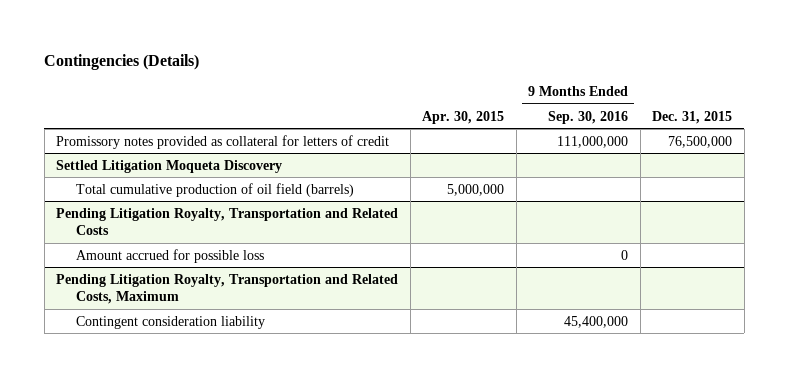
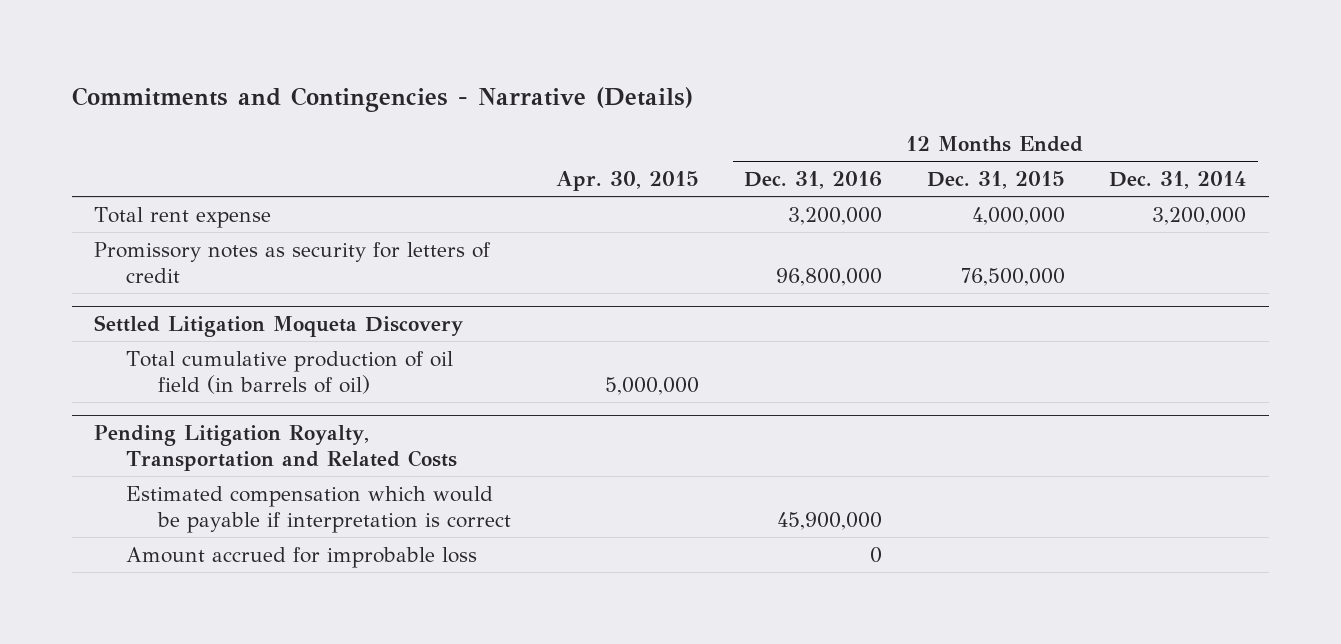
- Contingencies (Details)
+ Commitments and Contingencies - Narrative (Details)
- | Apr. 30, 2015 | 9 Months Ended Sep. 30, 2016 | Dec. 31, 2015
+ | Apr. 30, 2015 | 12 Months Ended Dec. 31, 2016 | 12 Months Ended Dec. 31, 2015 | 12 Months Ended Dec. 31, 2014
- Promissory notes provided as collateral for letters of credit | | 111,000,000 | 76,500,000
+ Total rent expense | | 3,200,000 | 4,000,000 | 3,200,000
+ Promissory notes as security for letters of credit | | 96,800,000 | 76,500,000 |
@ Settled Litigation Moqueta Discovery
- Total cumulative production of oil field (barrels) | 5,000,000 | |
+ Total cumulative production of oil field (in barrels of oil) | 5,000,000 | | |
@ Pending Litigation Royalty, Transportation and Related Costs
- Amount accrued for possible loss | | 0 |
- Pending Litigation Royalty, Transportation and Related Costs, Maximum
- Contingent consideration liability | | 45,400,000 |
@ Pending Litigation Royalty, Transportation and Related Costs
+ Estimated compensation which would be payable if interpretation is correct | | 45,900,000 | |
+ Amount accrued for improbable loss | | 0 | |

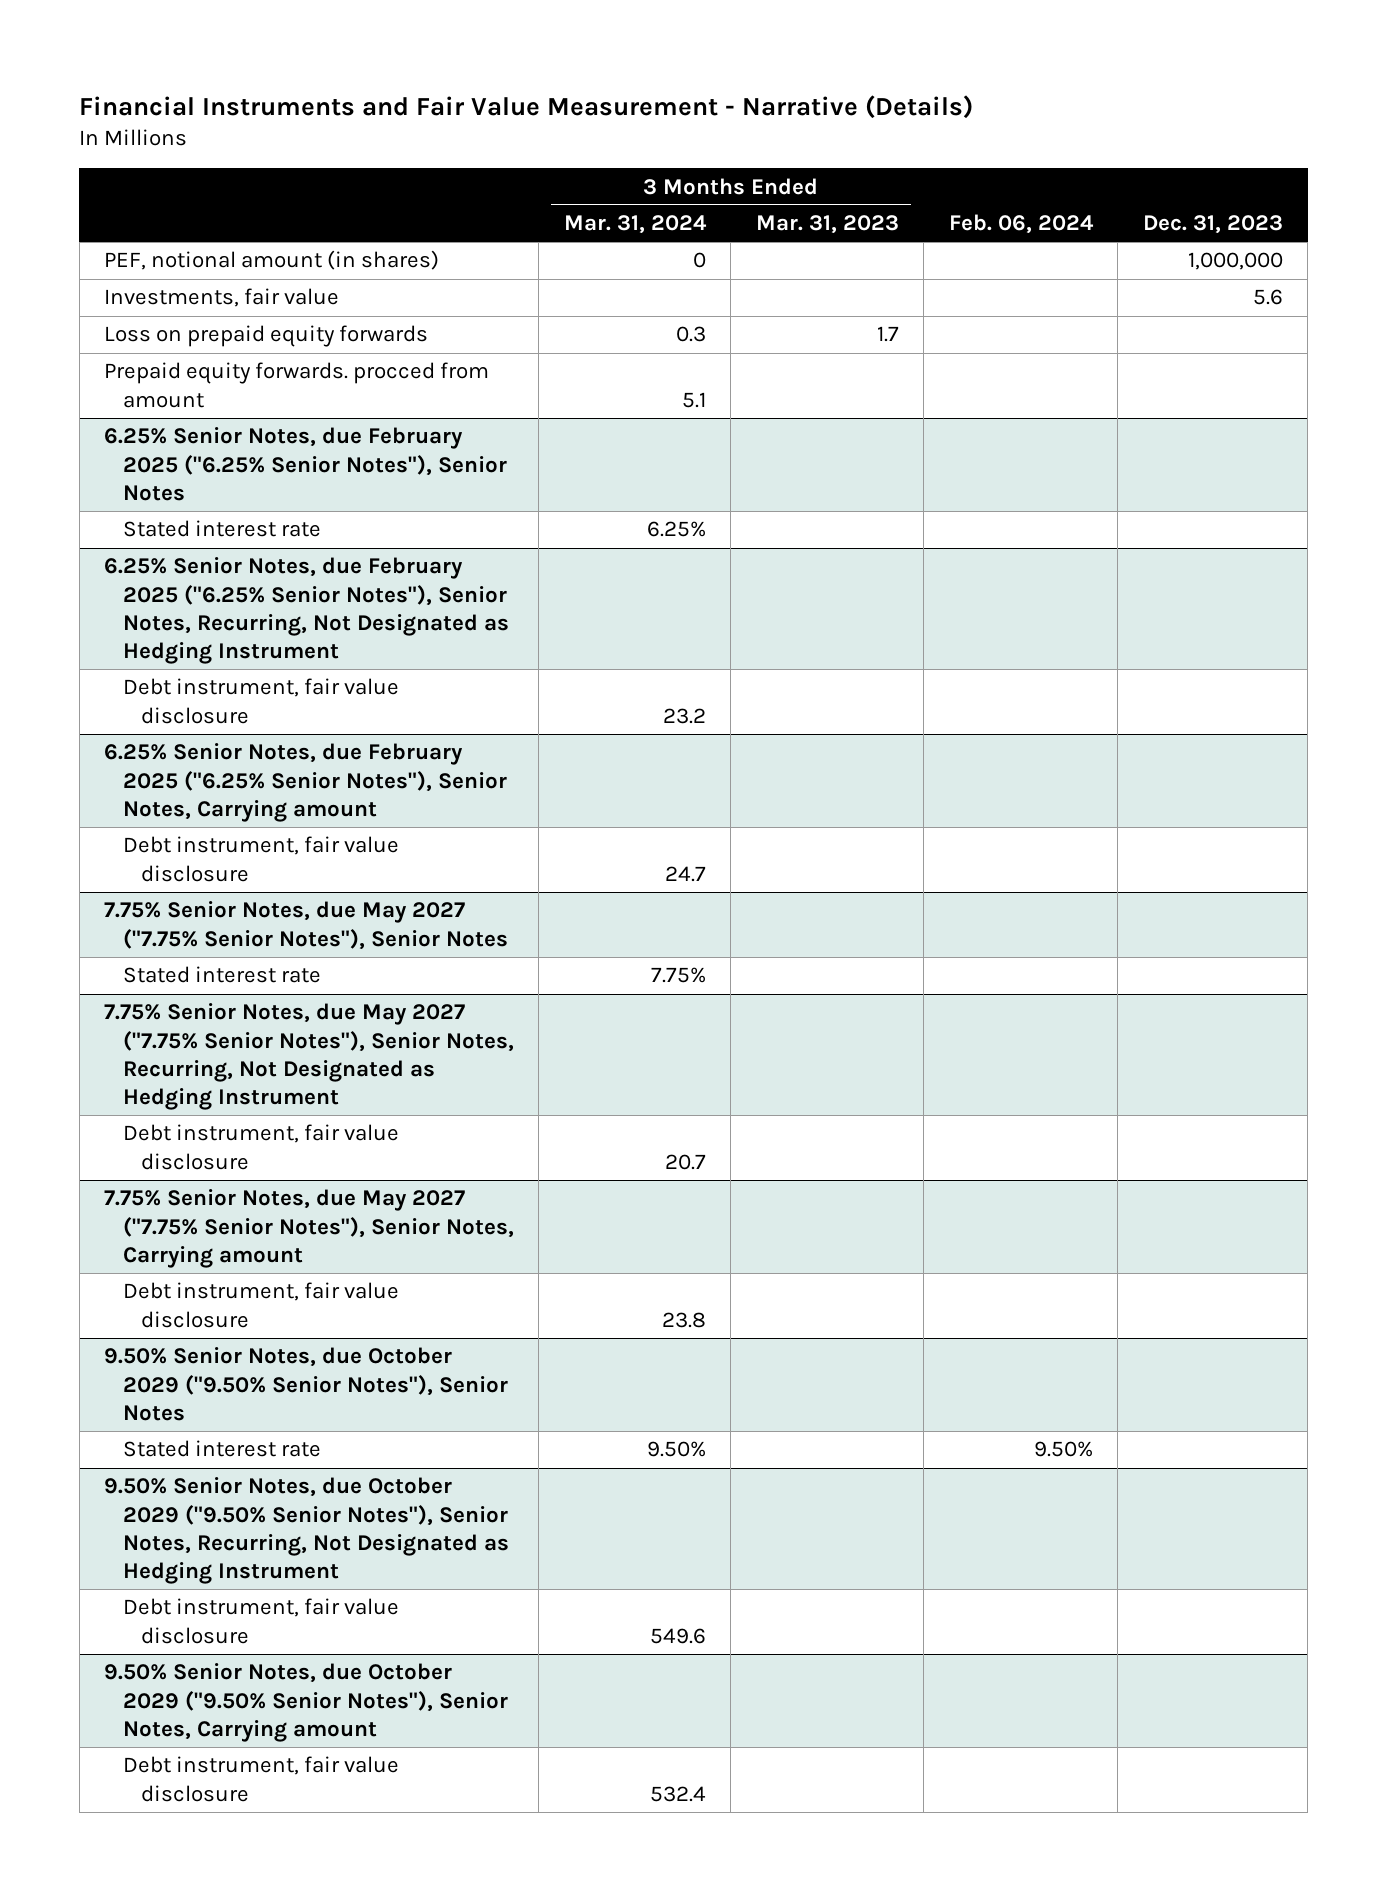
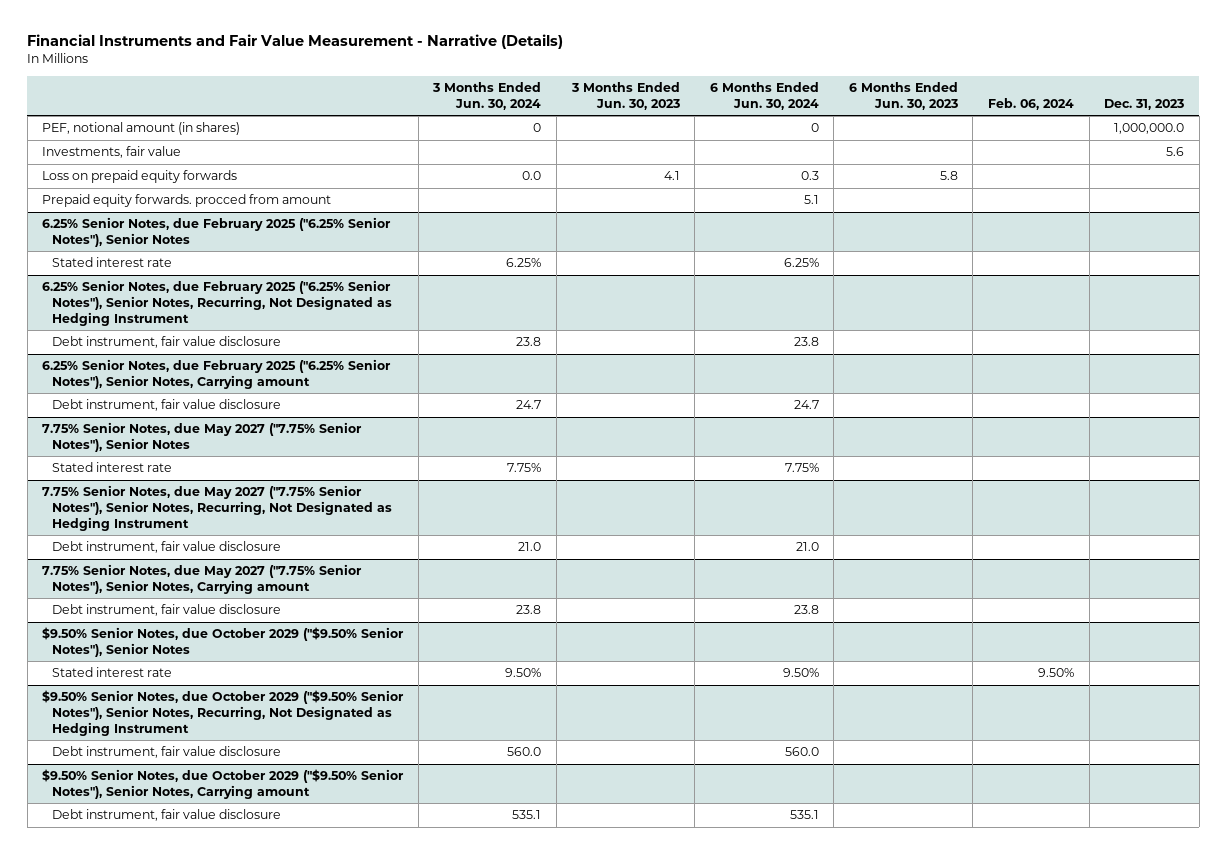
- | 3 Months Ended Mar. 31, 2024 | 3 Months Ended Mar. 31, 2023 | Feb. 06, 2024 | Dec. 31, 2023
+ | 3 Months Ended Jun. 30, 2024 | 3 Months Ended Jun. 30, 2023 | 6 Months Ended Jun. 30, 2024 | 6 Months Ended Jun. 30, 2023 | Feb. 06, 2024 | Dec. 31, 2023
- PEF, notional amount (in shares) | 0 | | | 1,000,000
+ PEF, notional amount (in shares) | 0 | | 0 | | | 1,000,000.0
- 9.50% Senior Notes, due October 2029 ("9.50% Senior Notes"), Senior Notes
+ $9.50% Senior Notes, due October 2029 ("$9.50% Senior Notes"), Senior Notes
- 9.50% Senior Notes, due October 2029 ("9.50% Senior Notes"), Senior Notes, Recurring, Not Designated as Hedging Instrument
+ $9.50% Senior Notes, due October 2029 ("$9.50% Senior Notes"), Senior Notes, Recurring, Not Designated as Hedging Instrument
- 9.50% Senior Notes, due October 2029 ("9.50% Senior Notes"), Senior Notes, Carrying amount
+ $9.50% Senior Notes, due October 2029 ("$9.50% Senior Notes"), Senior Notes, Carrying amount

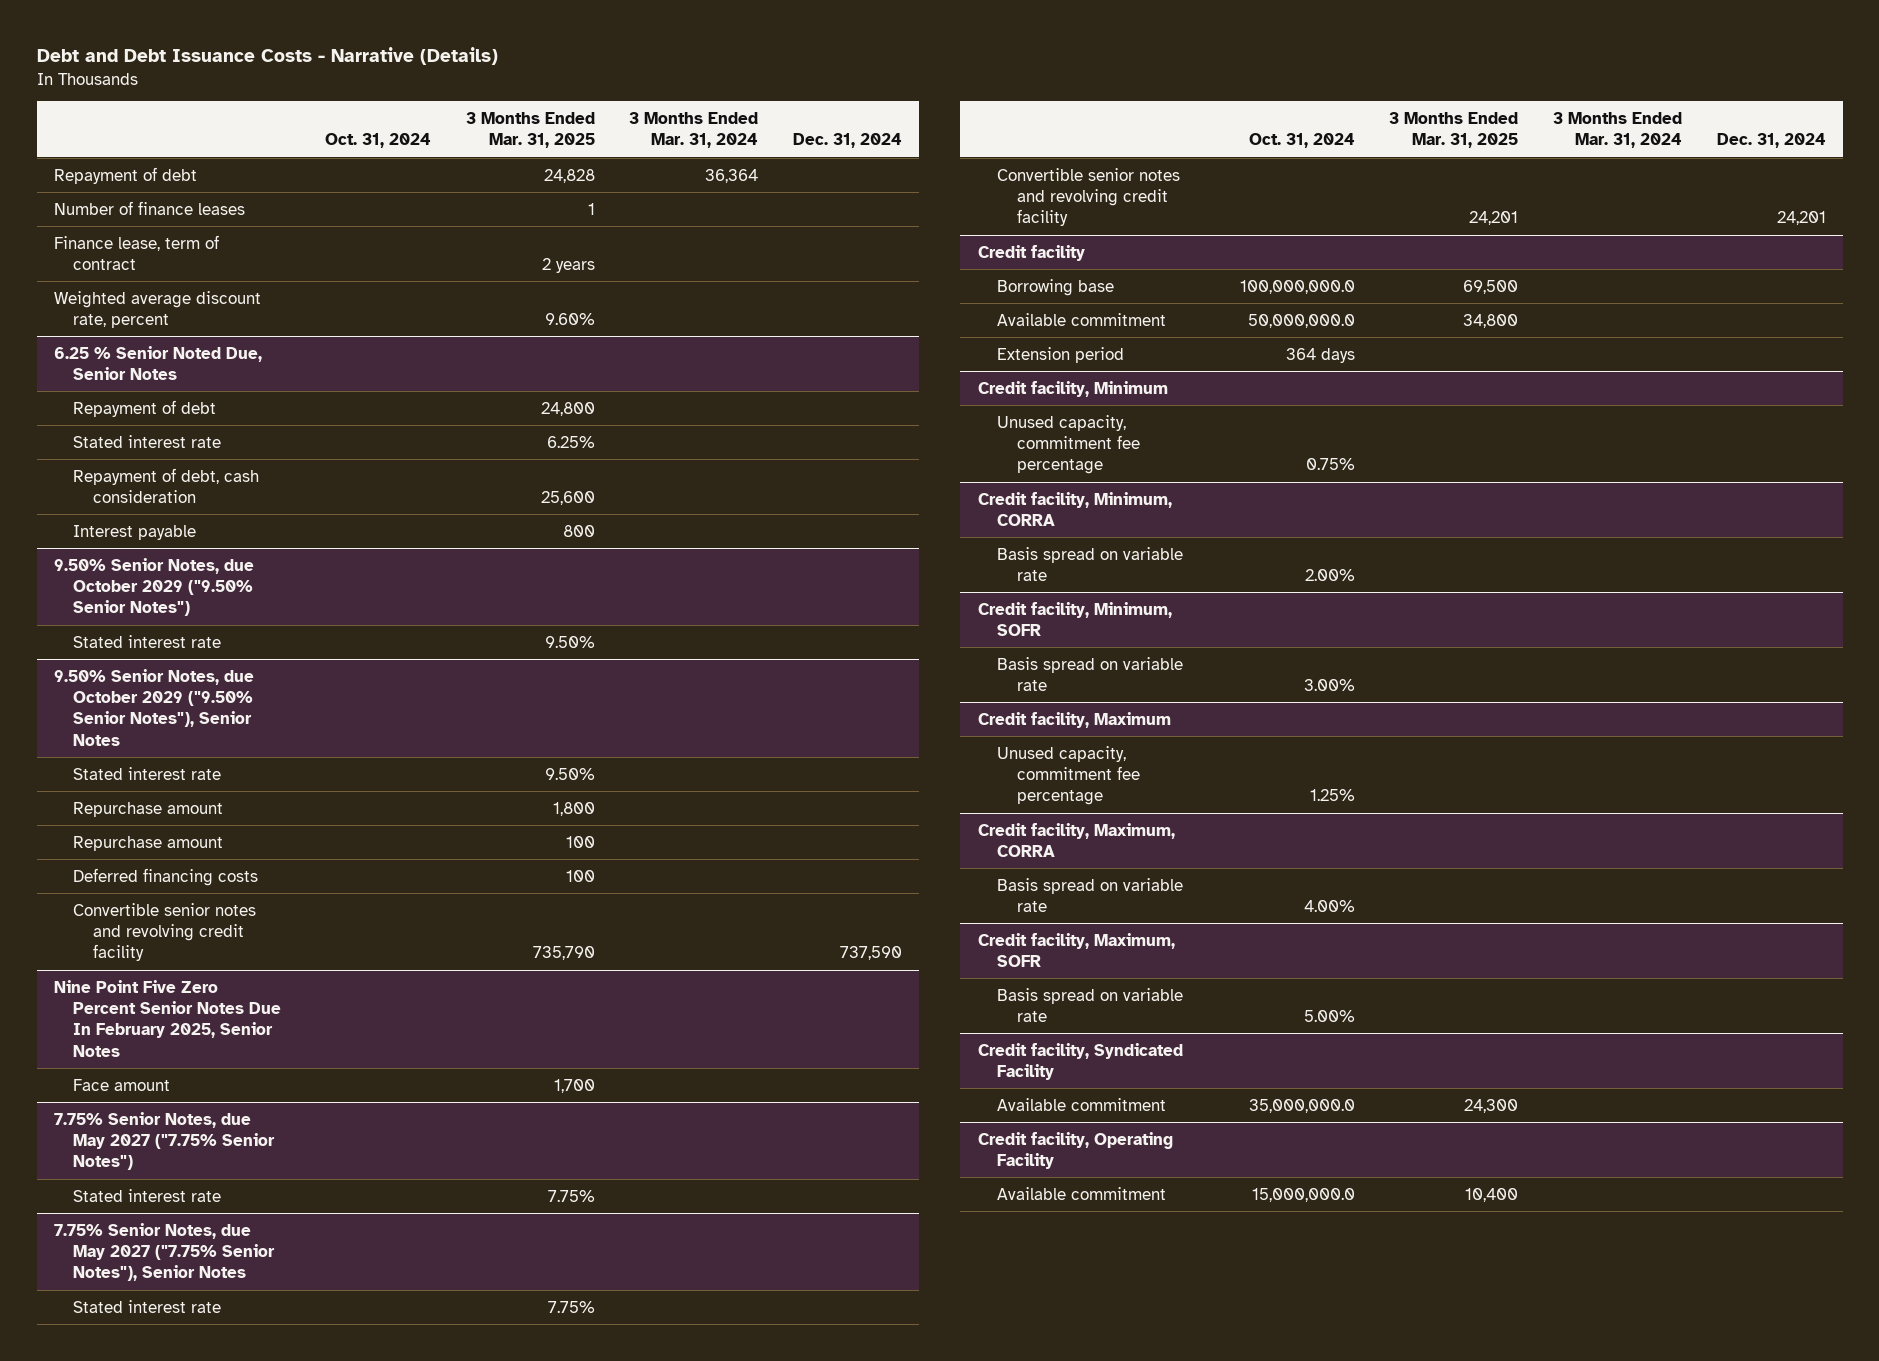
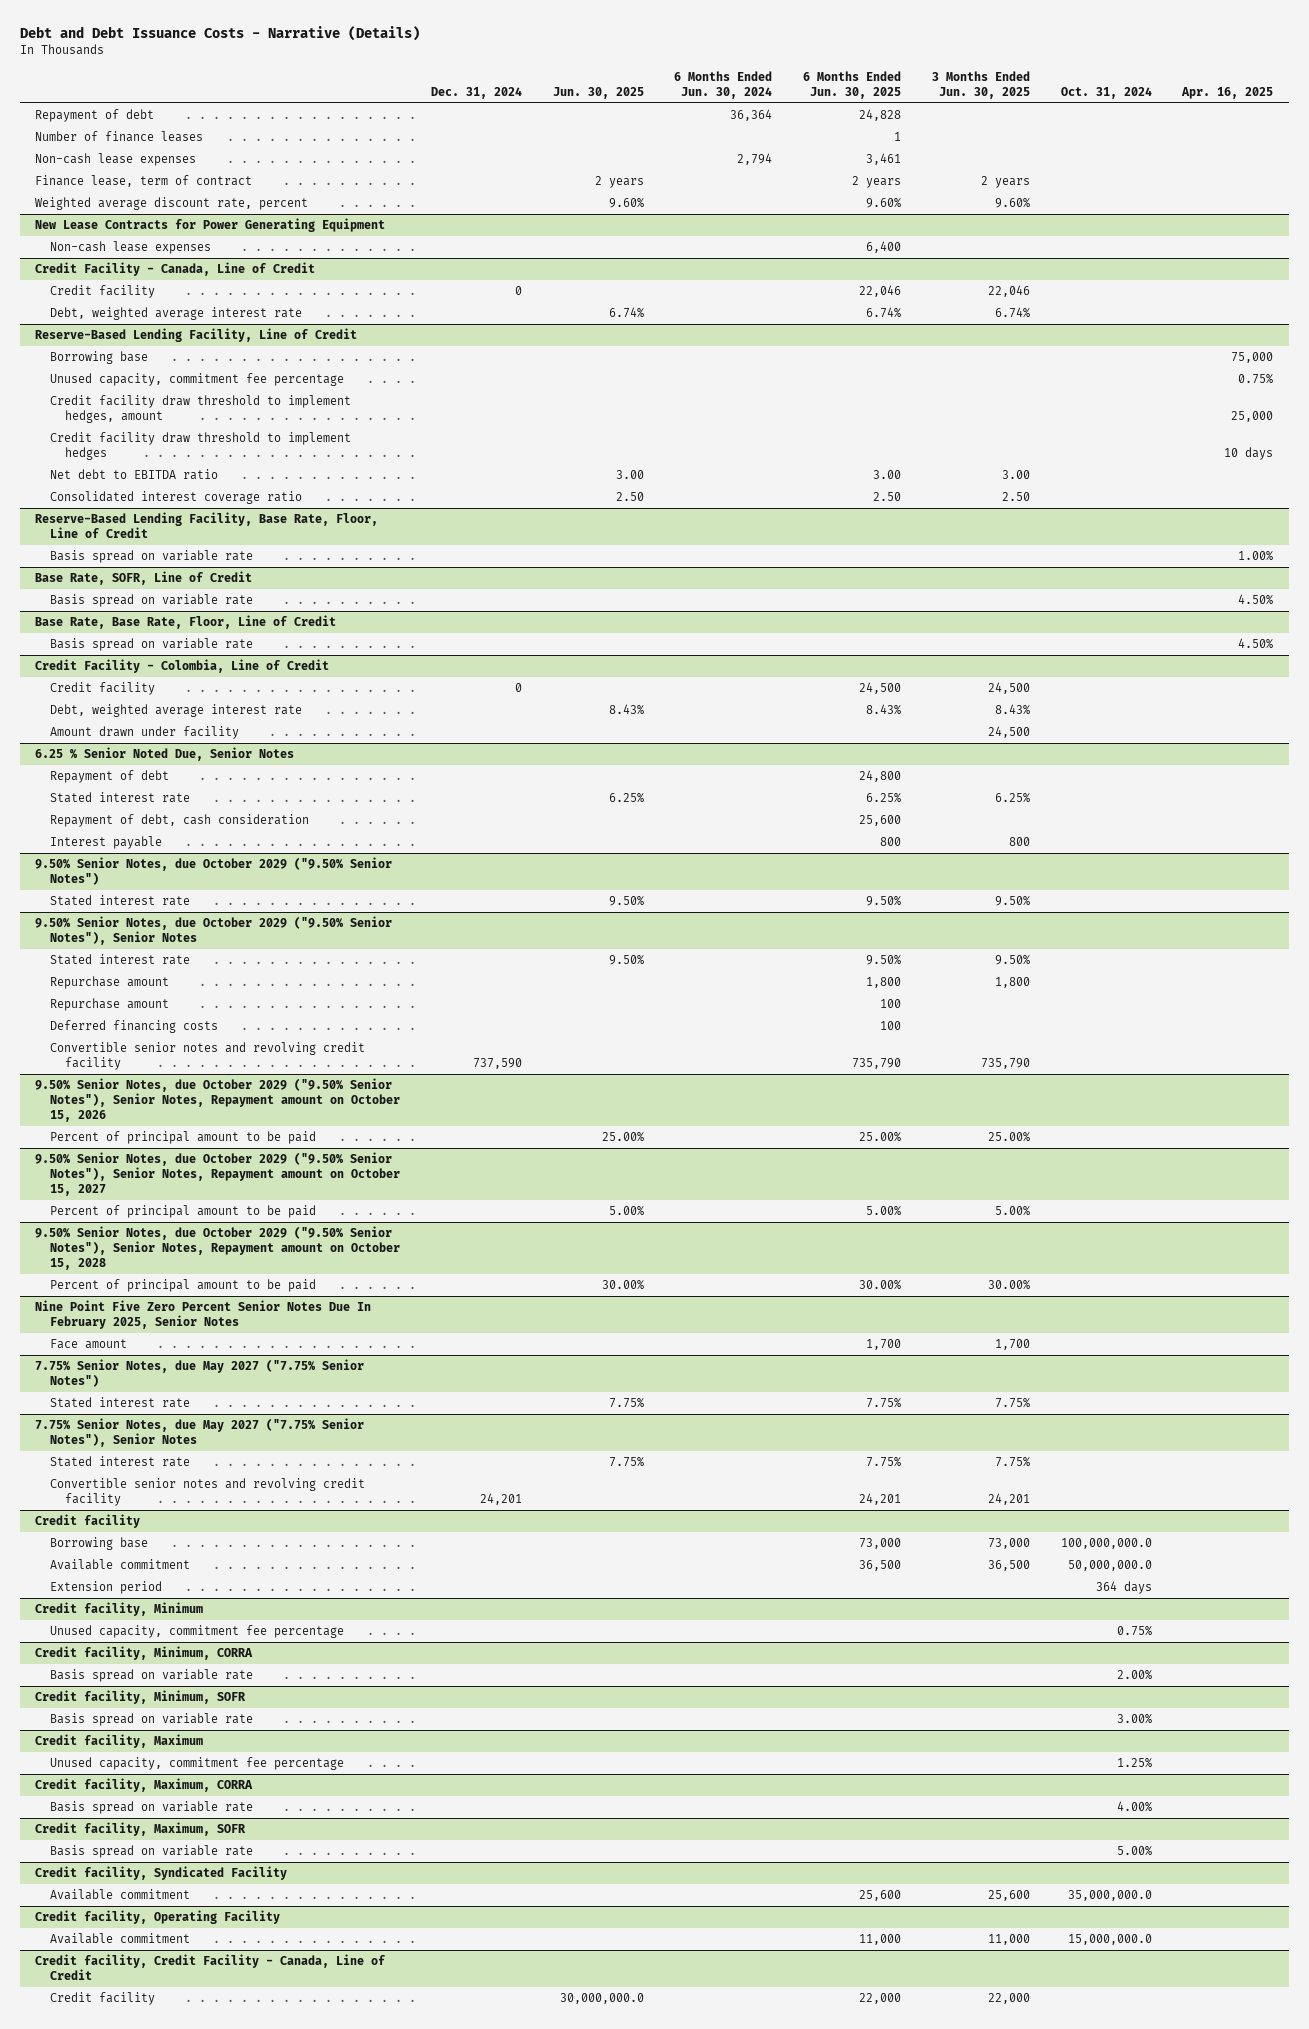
- | Oct. 31, 2024 | 3 Months Ended Mar. 31, 2025 | 3 Months Ended Mar. 31, 2024 | Dec. 31, 2024
+ | Dec. 31, 2024 | Jun. 30, 2025 | 6 Months Ended Jun. 30, 2024 | 6 Months Ended Jun. 30, 2025 | 3 Months Ended Jun. 30, 2025 | Oct. 31, 2024 | Apr. 16, 2025
+ Non-cash lease expenses | | | 2,794 | 3,461 | | |
+ New Lease Contracts for Power Generating Equipment
+ Non-cash lease expenses | | | | 6,400 | | |
+ Credit Facility - Canada, Line of Credit
+ Credit facility | 0 | | | 22,046 | 22,046 | |
+ Debt, weighted average interest rate | | 6.74% | | 6.74% | 6.74% | |
+ Reserve-Based Lending Facility, Line of Credit
+ Borrowing base | | | | | | | 75,000
+ Unused capacity, commitment fee percentage | | | | | | | 0.75%
+ Credit facility draw threshold to implement hedges, amount | | | | | | | 25,000
+ Credit facility draw threshold to implement hedges | | | | | | | 10 days
+ Net debt to EBITDA ratio | | 3.00 | | 3.00 | 3.00 | |
+ Consolidated interest coverage ratio | | 2.50 | | 2.50 | 2.50 | |
+ Reserve-Based Lending Facility, Base Rate, Floor, Line of Credit
+ Basis spread on variable rate | | | | | | | 1.00%
+ Base Rate, SOFR, Line of Credit
+ Basis spread on variable rate | | | | | | | 4.50%
+ Base Rate, Base Rate, Floor, Line of Credit
+ Basis spread on variable rate | | | | | | | 4.50%
+ Credit Facility - Colombia, Line of Credit
+ Credit facility | 0 | | | 24,500 | 24,500 | |
+ Debt, weighted average interest rate | | 8.43% | | 8.43% | 8.43% | |
+ Amount drawn under facility | | | | | 24,500 | |
+ 9.50% Senior Notes, due October 2029 ("9.50% Senior Notes"), Senior Notes, Repayment amount on October 15, 2026
+ Percent of principal amount to be paid | | 25.00% | | 25.00% | 25.00% | |
+ 9.50% Senior Notes, due October 2029 ("9.50% Senior Notes"), Senior Notes, Repayment amount on October 15, 2027
+ Percent of principal amount to be paid | | 5.00% | | 5.00% | 5.00% | |
+ 9.50% Senior Notes, due October 2029 ("9.50% Senior Notes"), Senior Notes, Repayment amount on October 15, 2028
+ Percent of principal amount to be paid | | 30.00% | | 30.00% | 30.00% | |
+ Credit facility, Credit Facility - Canada, Line of Credit
+ Credit facility | | 30,000,000.0 | | 22,000 | 22,000 | |

